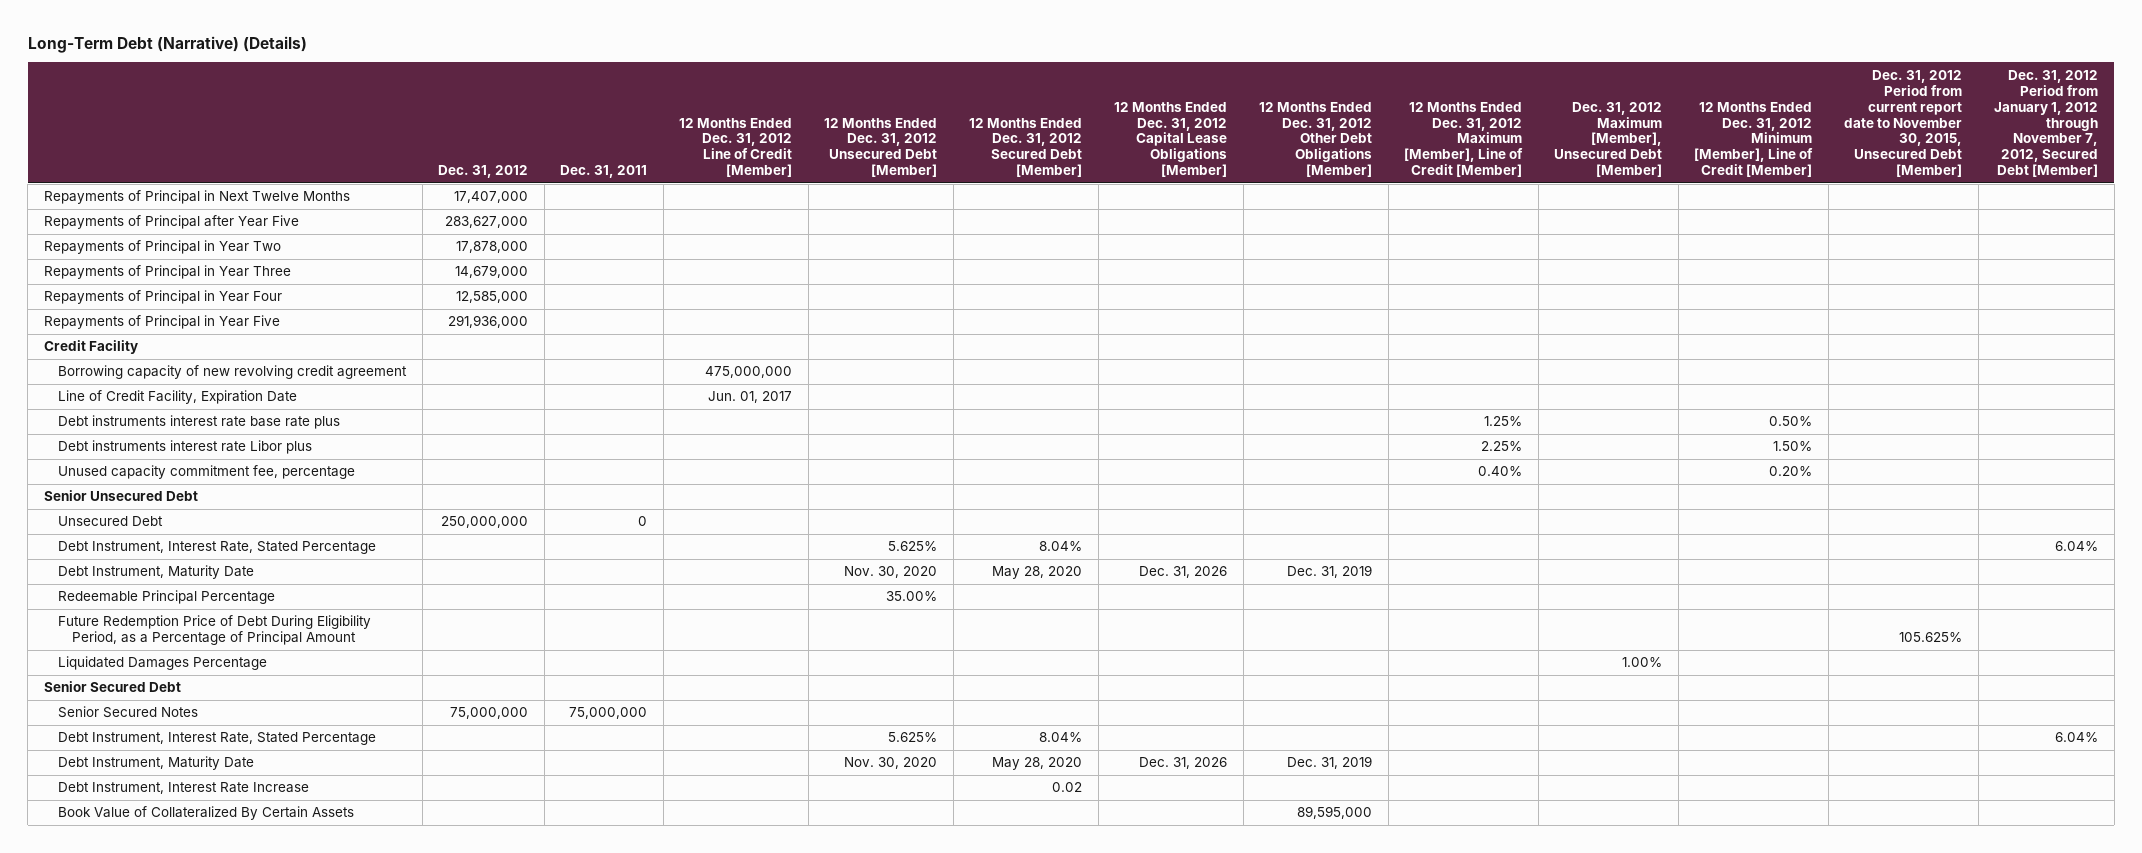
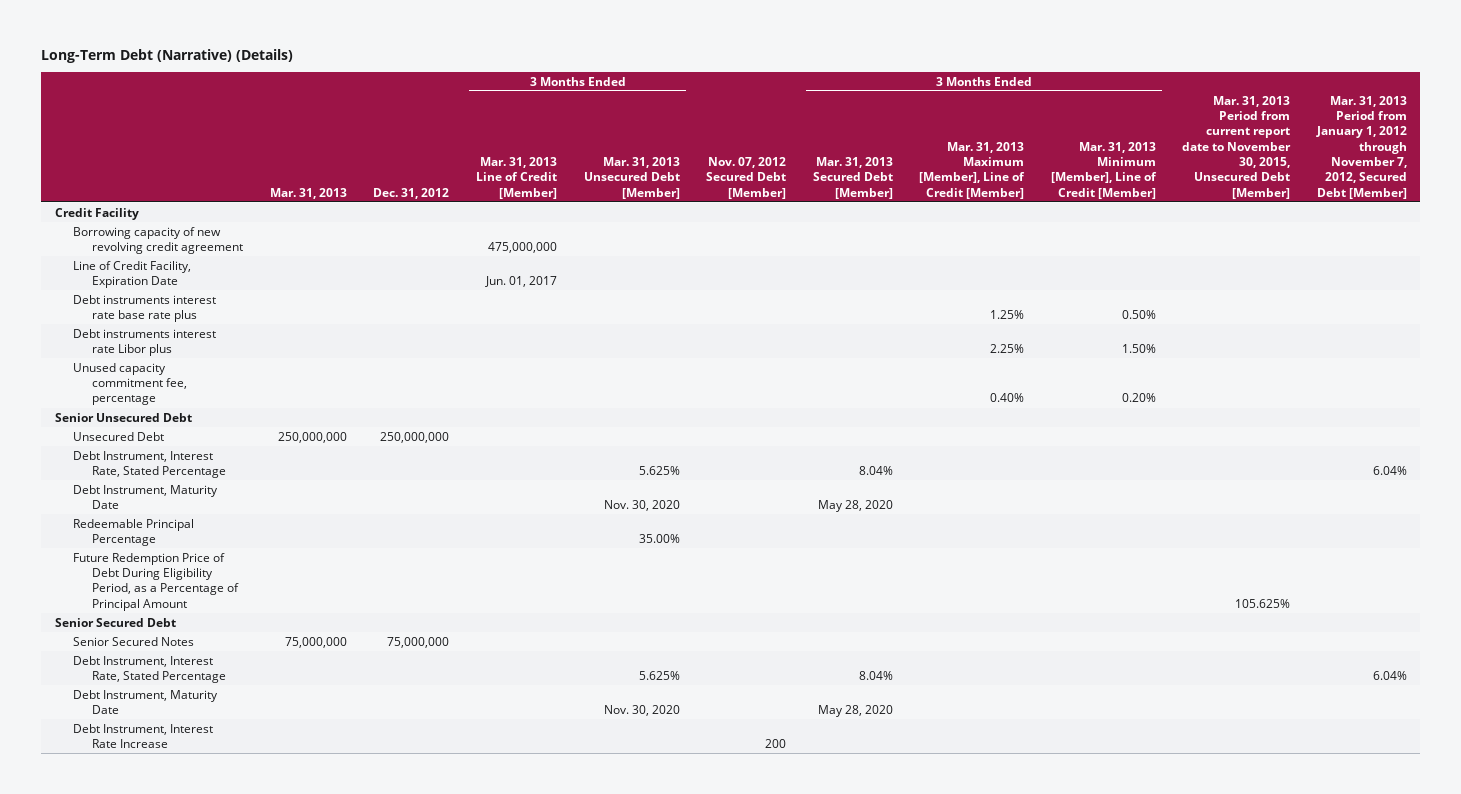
- | Dec. 31, 2012 | Dec. 31, 2011 | 12 Months Ended Dec. 31, 2012 Line of Credit [Member] | 12 Months Ended Dec. 31, 2012 Unsecured Debt [Member] | 12 Months Ended Dec. 31, 2012 Secured Debt [Member] | 12 Months Ended Dec. 31, 2012 Capital Lease Obligations [Member] | 12 Months Ended Dec. 31, 2012 Other Debt Obligations [Member] | 12 Months Ended Dec. 31, 2012 Maximum [Member], Line of Credit [Member] | Dec. 31, 2012 Maximum [Member], Unsecured Debt [Member] | 12 Months Ended Dec. 31, 2012 Minimum [Member], Line of Credit [Member] | Dec. 31, 2012 Period from current report date to November 30, 2015, Unsecured Debt [Member] | Dec. 31, 2012 Period from January 1, 2012 through November 7, 2012, Secured Debt [Member]
+ | Mar. 31, 2013 | Dec. 31, 2012 | 3 Months Ended Mar. 31, 2013 Line of Credit [Member] | 3 Months Ended Mar. 31, 2013 Unsecured Debt [Member] | Nov. 07, 2012 Secured Debt [Member] | 3 Months Ended Mar. 31, 2013 Secured Debt [Member] | 3 Months Ended Mar. 31, 2013 Maximum [Member], Line of Credit [Member] | 3 Months Ended Mar. 31, 2013 Minimum [Member], Line of Credit [Member] | Mar. 31, 2013 Period from current report date to November 30, 2015, Unsecured Debt [Member] | Mar. 31, 2013 Period from January 1, 2012 through November 7, 2012, Secured Debt [Member]
- Repayments of Principal in Next Twelve Months | 17,407,000 | | | | | | | | | | |
- Repayments of Principal after Year Five | 283,627,000 | | | | | | | | | | |
- Repayments of Principal in Year Two | 17,878,000 | | | | | | | | | | |
- Repayments of Principal in Year Three | 14,679,000 | | | | | | | | | | |
- Repayments of Principal in Year Four | 12,585,000 | | | | | | | | | | |
- Repayments of Principal in Year Five | 291,936,000 | | | | | | | | | | |
- Liquidated Damages Percentage | | | | | | | | | 1.00% | | |
- Book Value of Collateralized By Certain Assets | | | | | | | 89,595,000 | | | | |

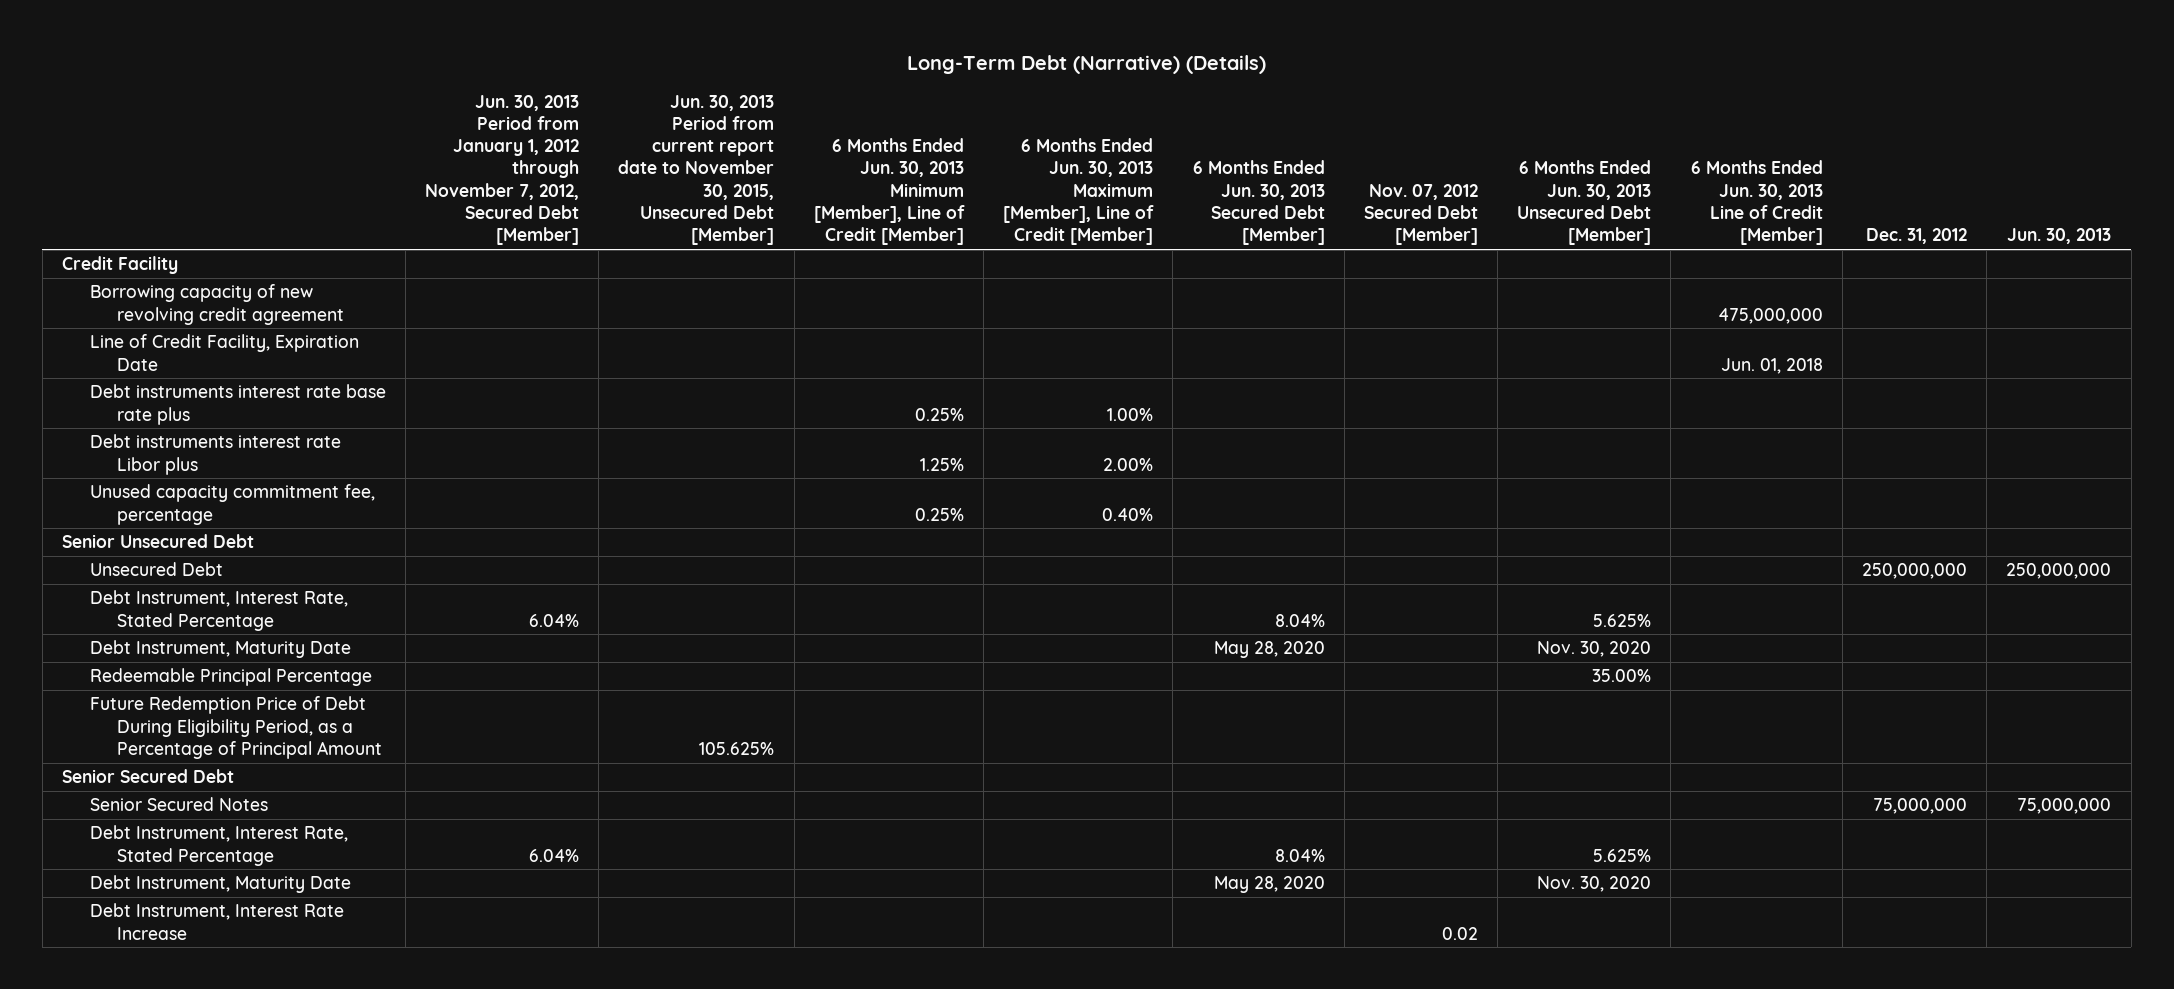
- | Mar. 31, 2013 | Dec. 31, 2012 | 3 Months Ended Mar. 31, 2013 Line of Credit [Member] | 3 Months Ended Mar. 31, 2013 Unsecured Debt [Member] | Nov. 07, 2012 Secured Debt [Member] | 3 Months Ended Mar. 31, 2013 Secured Debt [Member] | 3 Months Ended Mar. 31, 2013 Maximum [Member], Line of Credit [Member] | 3 Months Ended Mar. 31, 2013 Minimum [Member], Line of Credit [Member] | Mar. 31, 2013 Period from current report date to November 30, 2015, Unsecured Debt [Member] | Mar. 31, 2013 Period from January 1, 2012 through November 7, 2012, Secured Debt [Member]
+ | Jun. 30, 2013 Period from January 1, 2012 through November 7, 2012, Secured Debt [Member] | Jun. 30, 2013 Period from current report date to November 30, 2015, Unsecured Debt [Member] | 6 Months Ended Jun. 30, 2013 Minimum [Member], Line of Credit [Member] | 6 Months Ended Jun. 30, 2013 Maximum [Member], Line of Credit [Member] | 6 Months Ended Jun. 30, 2013 Secured Debt [Member] | Nov. 07, 2012 Secured Debt [Member] | 6 Months Ended Jun. 30, 2013 Unsecured Debt [Member] | 6 Months Ended Jun. 30, 2013 Line of Credit [Member] | Dec. 31, 2012 | Jun. 30, 2013
- Debt Instrument, Interest Rate Increase | | | | | 200 | | | | |
+ Debt Instrument, Interest Rate Increase | | | | | | 0.02 | | | |

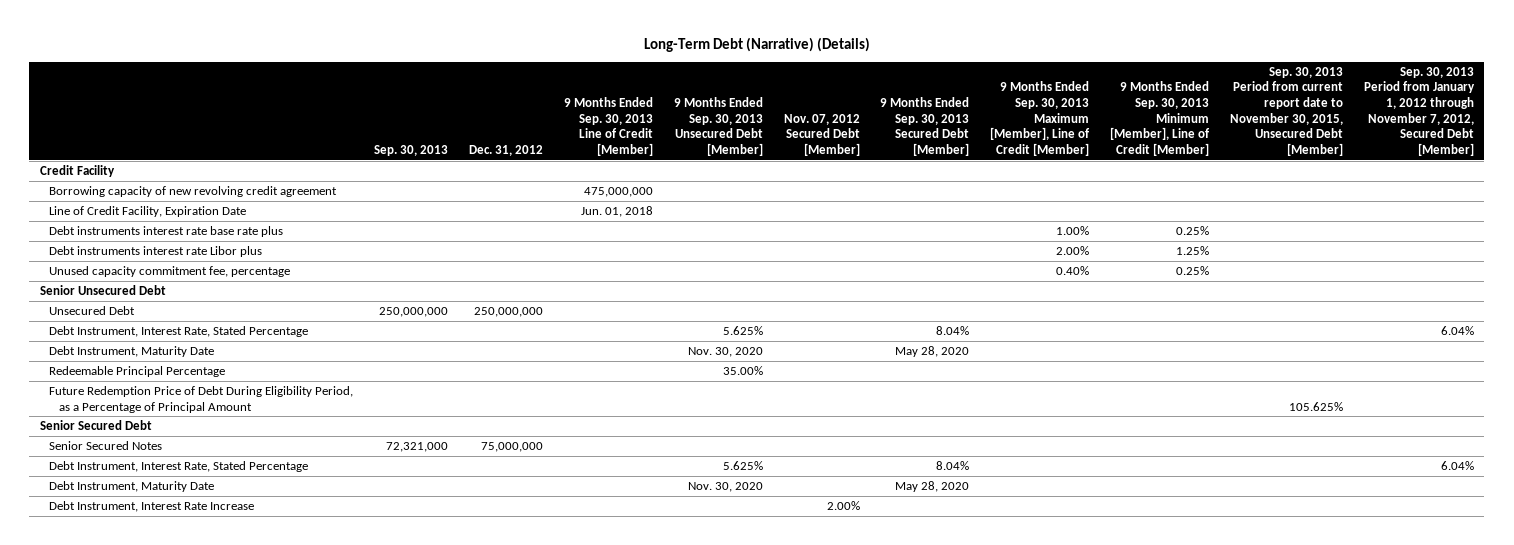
- | Jun. 30, 2013 Period from January 1, 2012 through November 7, 2012, Secured Debt [Member] | Jun. 30, 2013 Period from current report date to November 30, 2015, Unsecured Debt [Member] | 6 Months Ended Jun. 30, 2013 Minimum [Member], Line of Credit [Member] | 6 Months Ended Jun. 30, 2013 Maximum [Member], Line of Credit [Member] | 6 Months Ended Jun. 30, 2013 Secured Debt [Member] | Nov. 07, 2012 Secured Debt [Member] | 6 Months Ended Jun. 30, 2013 Unsecured Debt [Member] | 6 Months Ended Jun. 30, 2013 Line of Credit [Member] | Dec. 31, 2012 | Jun. 30, 2013
+ | Sep. 30, 2013 | Dec. 31, 2012 | 9 Months Ended Sep. 30, 2013 Line of Credit [Member] | 9 Months Ended Sep. 30, 2013 Unsecured Debt [Member] | Nov. 07, 2012 Secured Debt [Member] | 9 Months Ended Sep. 30, 2013 Secured Debt [Member] | 9 Months Ended Sep. 30, 2013 Maximum [Member], Line of Credit [Member] | 9 Months Ended Sep. 30, 2013 Minimum [Member], Line of Credit [Member] | Sep. 30, 2013 Period from current report date to November 30, 2015, Unsecured Debt [Member] | Sep. 30, 2013 Period from January 1, 2012 through November 7, 2012, Secured Debt [Member]
- Debt Instrument, Interest Rate Increase | | | | | | 0.02 | | | |
+ Debt Instrument, Interest Rate Increase | | | | | 2.00% | | | | |

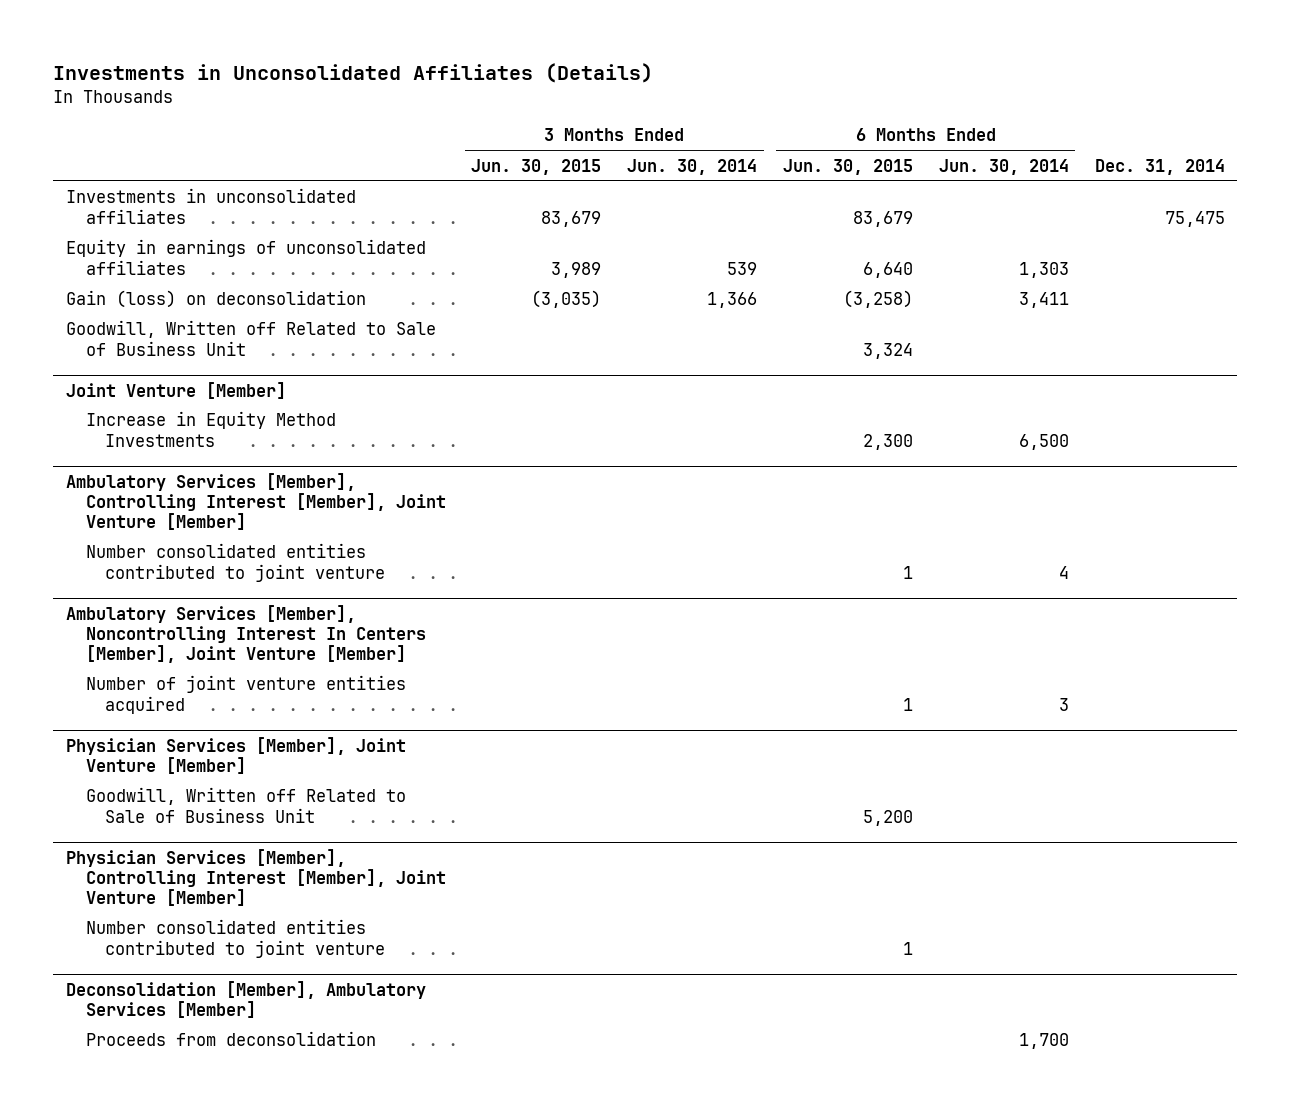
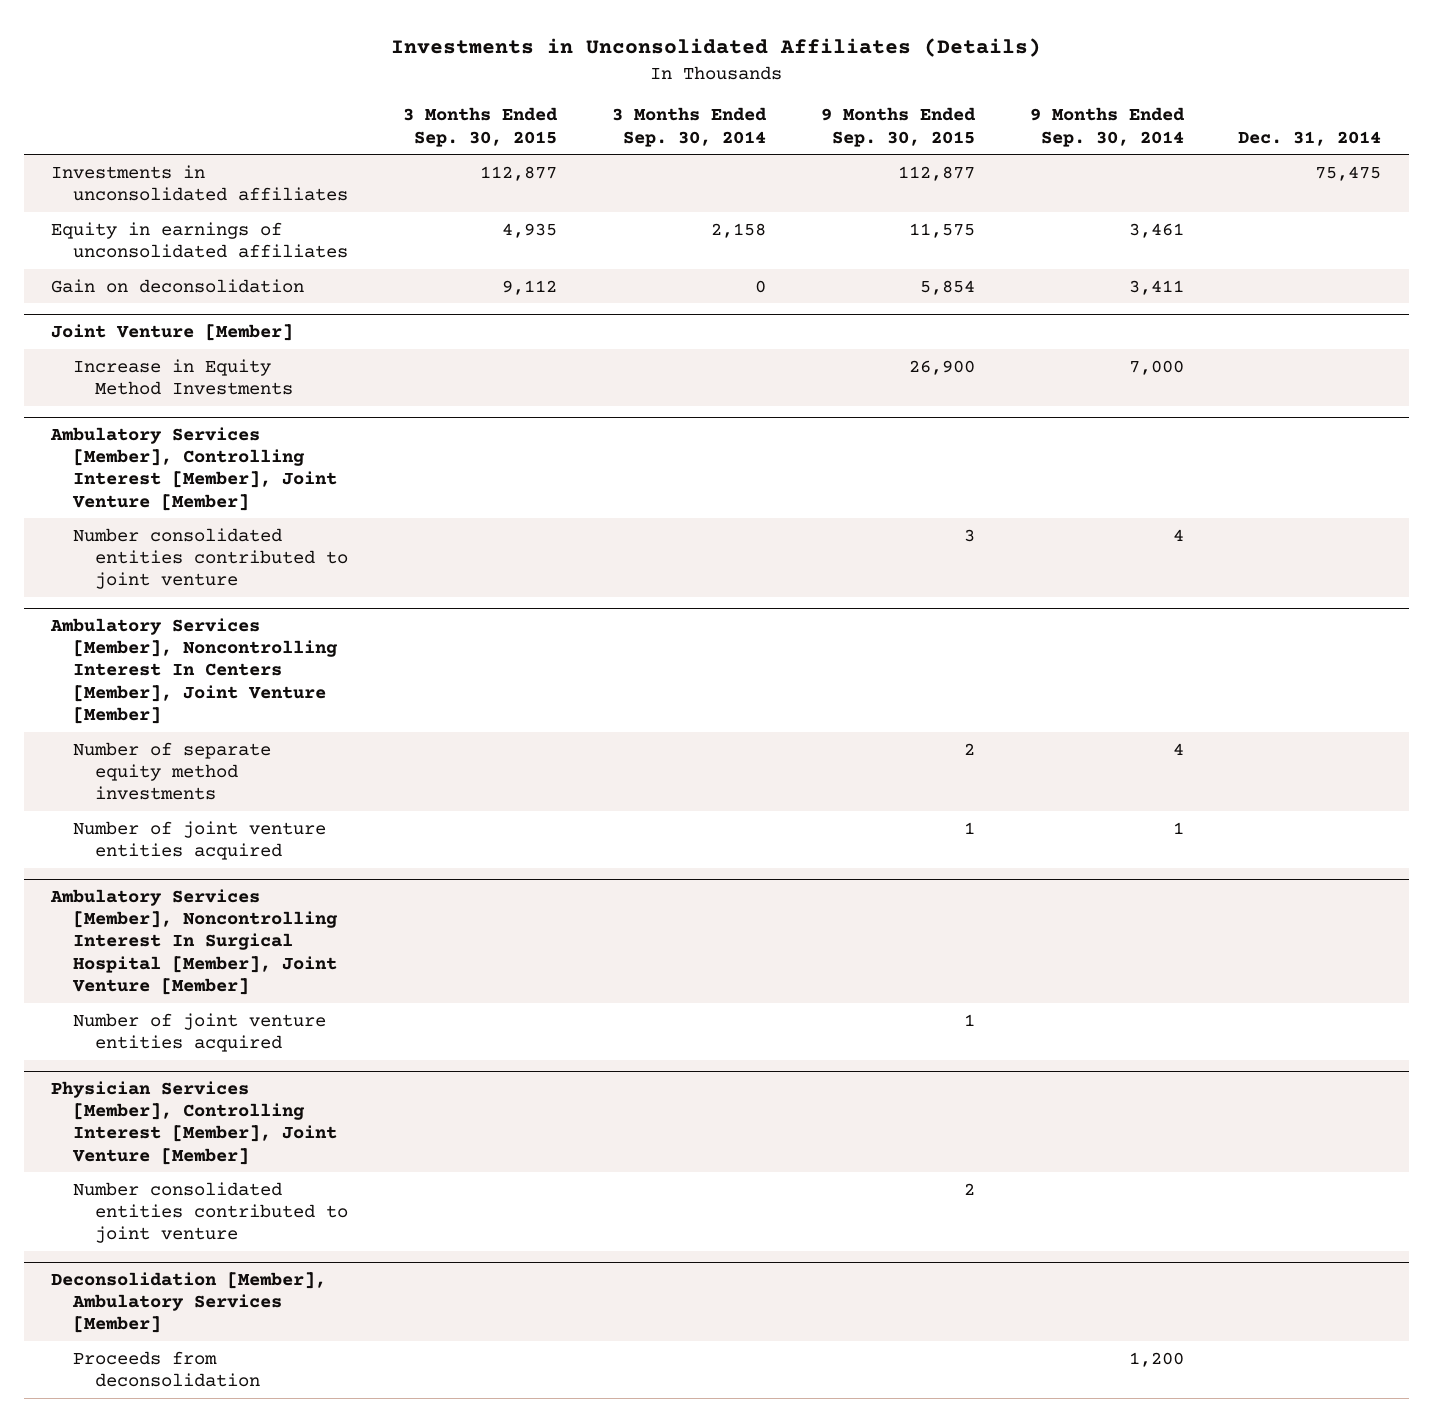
- | 3 Months Ended Jun. 30, 2015 | 3 Months Ended Jun. 30, 2014 | 6 Months Ended Jun. 30, 2015 | 6 Months Ended Jun. 30, 2014 | Dec. 31, 2014
+ | 3 Months Ended Sep. 30, 2015 | 3 Months Ended Sep. 30, 2014 | 9 Months Ended Sep. 30, 2015 | 9 Months Ended Sep. 30, 2014 | Dec. 31, 2014
- Gain (loss) on deconsolidation | (3,035) | 1,366 | (3,258) | 3,411 |
- Goodwill, Written off Related to Sale of Business Unit | | | 3,324 | |
+ Gain on deconsolidation | 9,112 | 0 | 5,854 | 3,411 |
@ Ambulatory Services [Member], Noncontrolling Interest In Centers [Member], Joint Venture [Member]
+ Number of separate equity method investments | | | 2 | 4 |
- Physician Services [Member], Joint Venture [Member]
- Goodwill, Written off Related to Sale of Business Unit | | | 5,200 | |
+ Ambulatory Services [Member], Noncontrolling Interest In Surgical Hospital [Member], Joint Venture [Member]
+ Number of joint venture entities acquired | | | 1 | |

